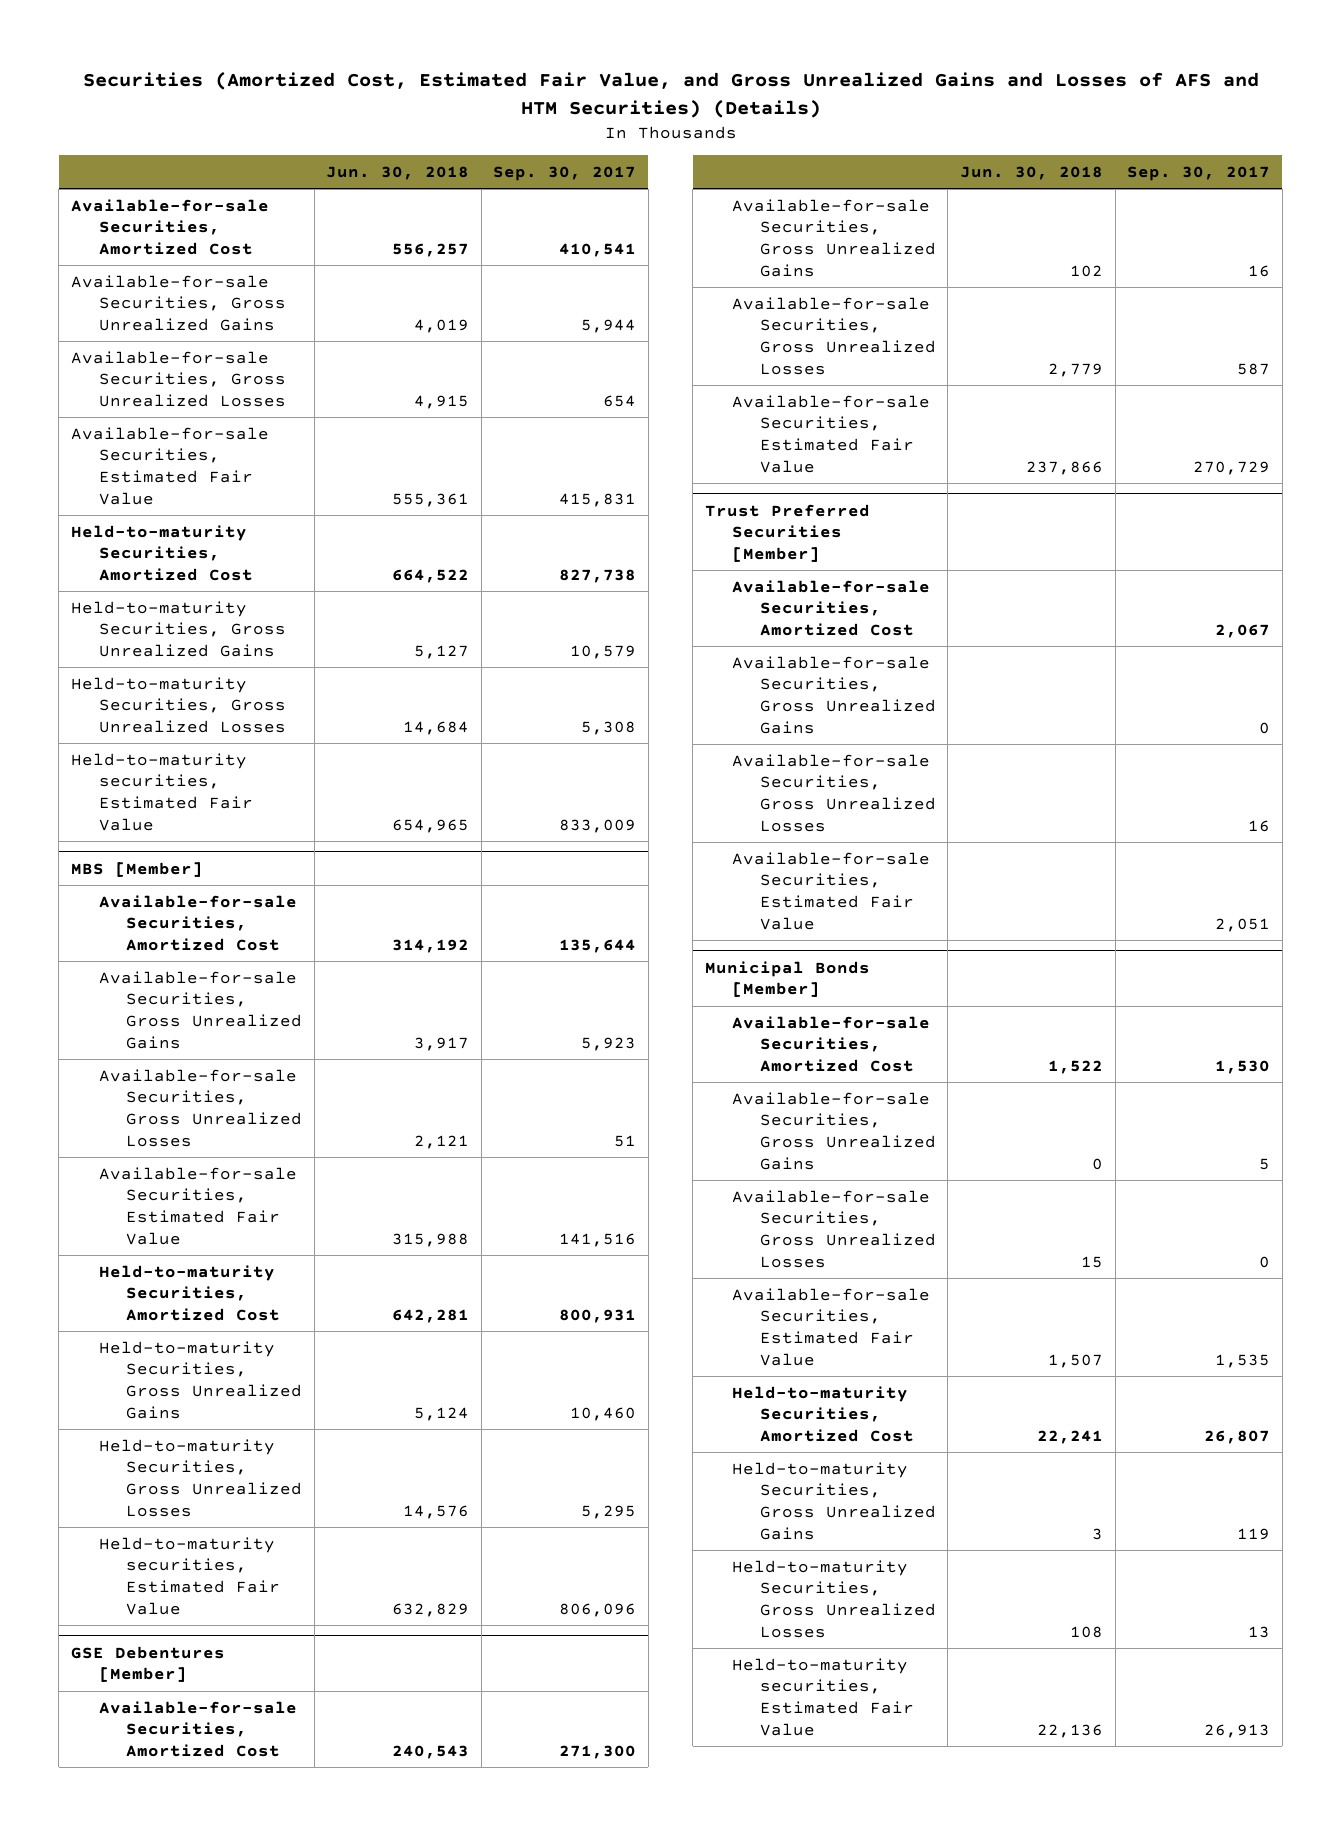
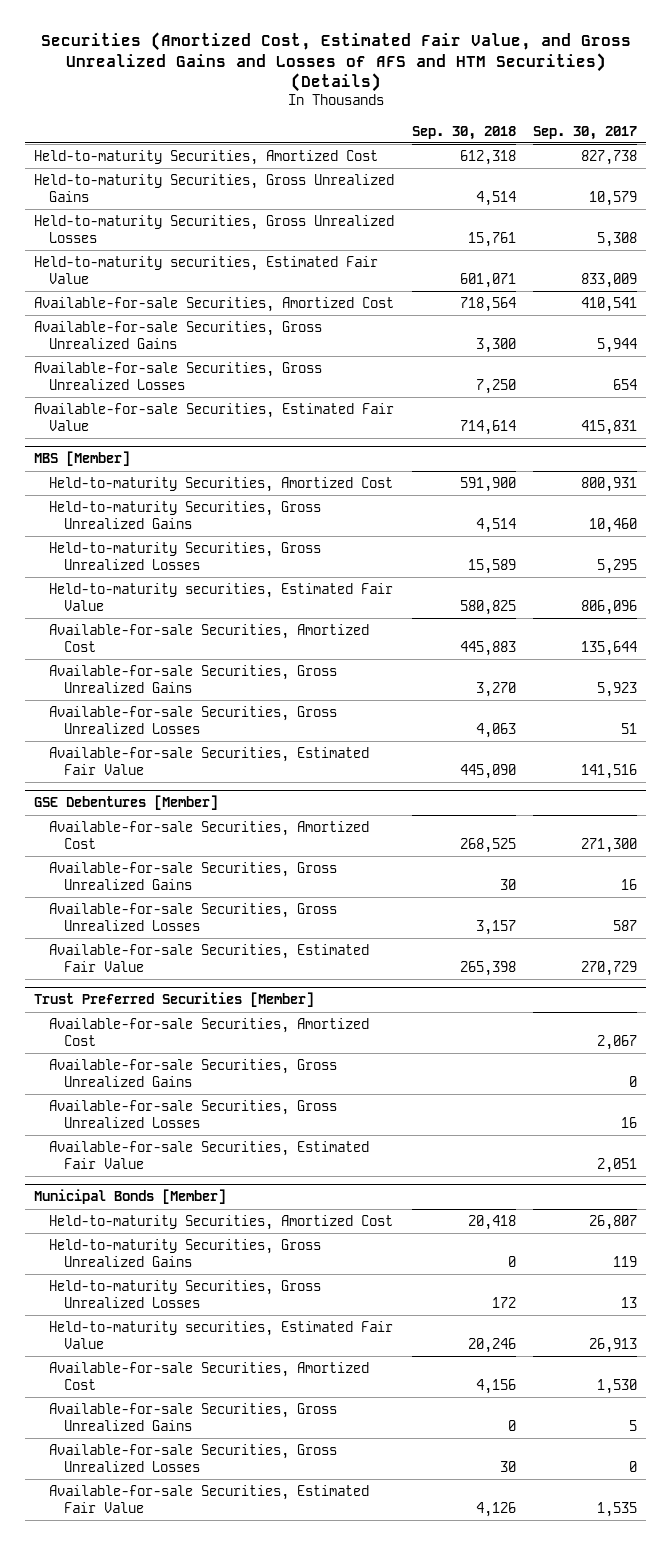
- | Jun. 30, 2018 | Sep. 30, 2017
+ | Sep. 30, 2018 | Sep. 30, 2017
moved down: Available-for-sale Securities, Amortized Cost | 718,564 | 410,541
moved down: Available-for-sale Securities, Gross Unrealized Gains | 3,300 | 5,944
moved down: Available-for-sale Securities, Gross Unrealized Losses | 7,250 | 654
moved down: Available-for-sale Securities, Estimated Fair Value | 714,614 | 415,831
@ MBS [Member]
moved down: Available-for-sale Securities, Amortized Cost | 445,883 | 135,644
moved down: Available-for-sale Securities, Gross Unrealized Gains | 3,270 | 5,923
moved down: Available-for-sale Securities, Gross Unrealized Losses | 4,063 | 51
moved down: Available-for-sale Securities, Estimated Fair Value | 445,090 | 141,516
@ Municipal Bonds [Member]
moved down: Available-for-sale Securities, Amortized Cost | 4,156 | 1,530
moved down: Available-for-sale Securities, Gross Unrealized Gains | 0 | 5
moved down: Available-for-sale Securities, Gross Unrealized Losses | 30 | 0
moved down: Available-for-sale Securities, Estimated Fair Value | 4,126 | 1,535

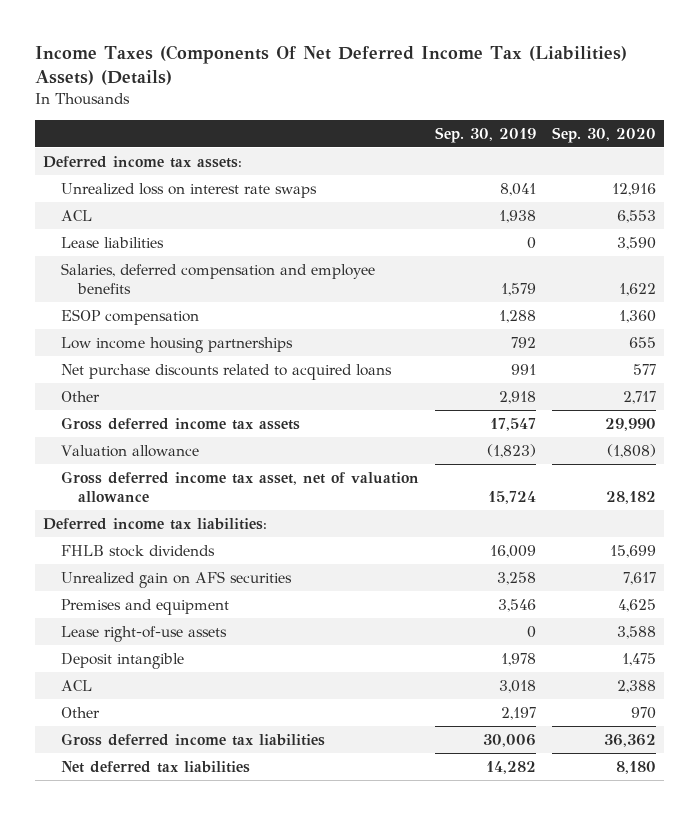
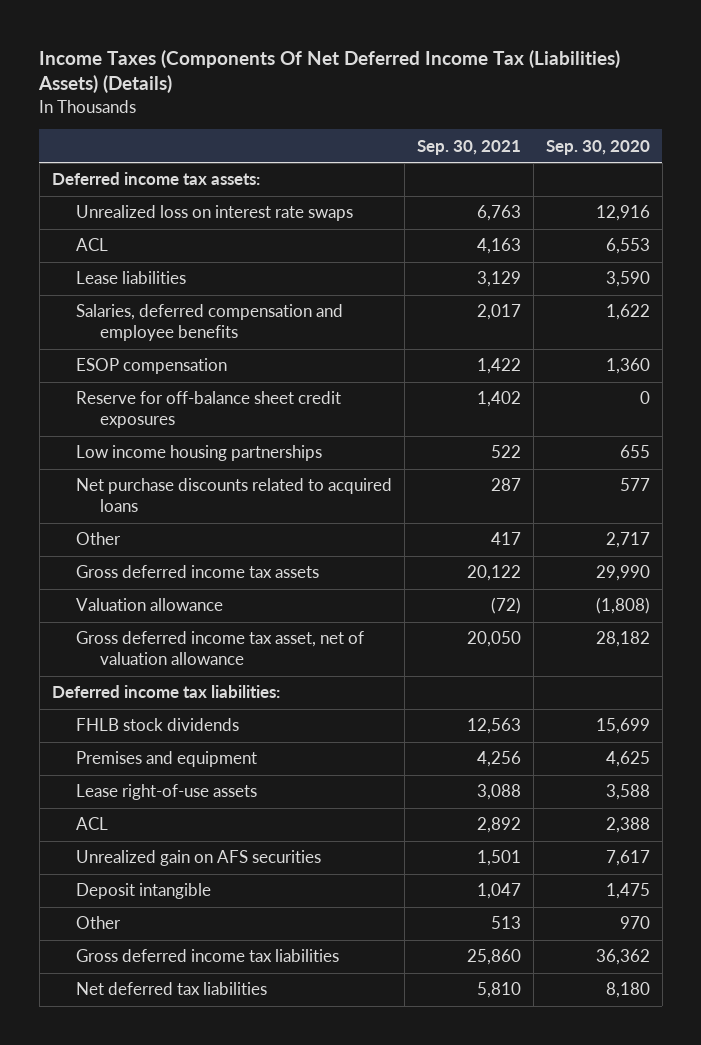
- | Sep. 30, 2019 | Sep. 30, 2020
+ | Sep. 30, 2021 | Sep. 30, 2020
+ Reserve for off-balance sheet credit exposures | 1,402 | 0
moved down: Unrealized gain on AFS securities | 1,501 | 7,617
moved down: Deposit intangible | 1,047 | 1,475

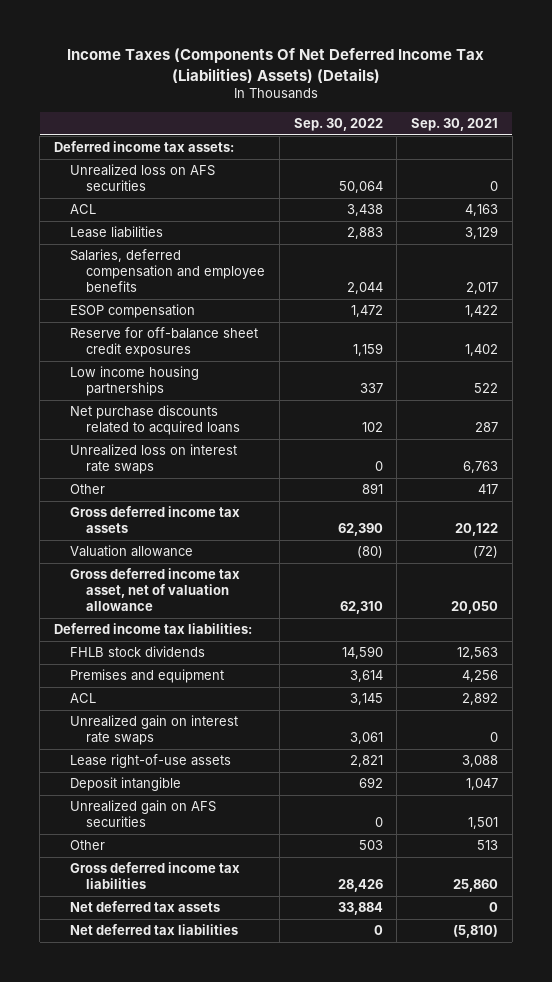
- | Sep. 30, 2021 | Sep. 30, 2020
+ | Sep. 30, 2022 | Sep. 30, 2021
+ Unrealized loss on AFS securities | 50,064 | 0
moved down: Unrealized loss on interest rate swaps | 0 | 6,763
+ Unrealized gain on interest rate swaps | 3,061 | 0
moved down: Lease right-of-use assets | 2,821 | 3,088
moved down: Unrealized gain on AFS securities | 0 | 1,501
- Net deferred tax liabilities | 5,810 | 8,180
+ Net deferred tax assets | 33,884 | 0
+ Net deferred tax liabilities | 0 | (5,810)

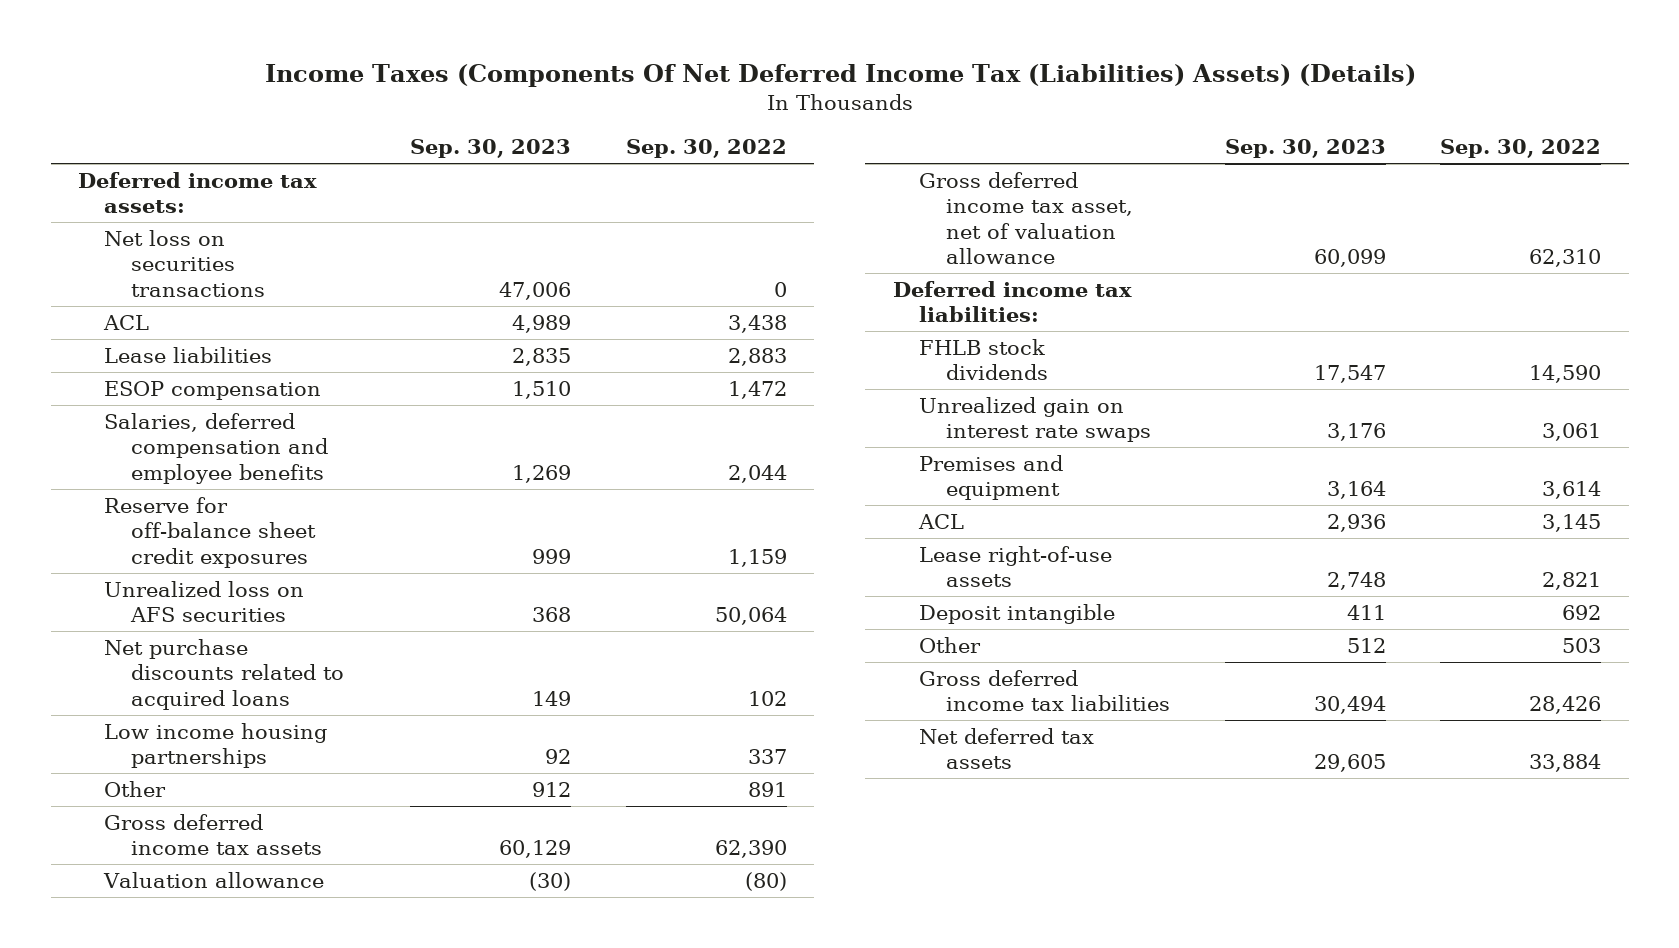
- | Sep. 30, 2022 | Sep. 30, 2021
+ | Sep. 30, 2023 | Sep. 30, 2022
+ Net loss on securities transactions | 47,006 | 0
moved down: Salaries, deferred compensation and employee benefits | 1,269 | 2,044
moved down: Unrealized loss on AFS securities | 368 | 50,064
- Unrealized loss on interest rate swaps | 0 | 6,763
moved down: Low income housing partnerships | 92 | 337
moved up: Unrealized gain on interest rate swaps | 3,176 | 3,061
- Unrealized gain on AFS securities | 0 | 1,501
- Net deferred tax liabilities | 0 | (5,810)

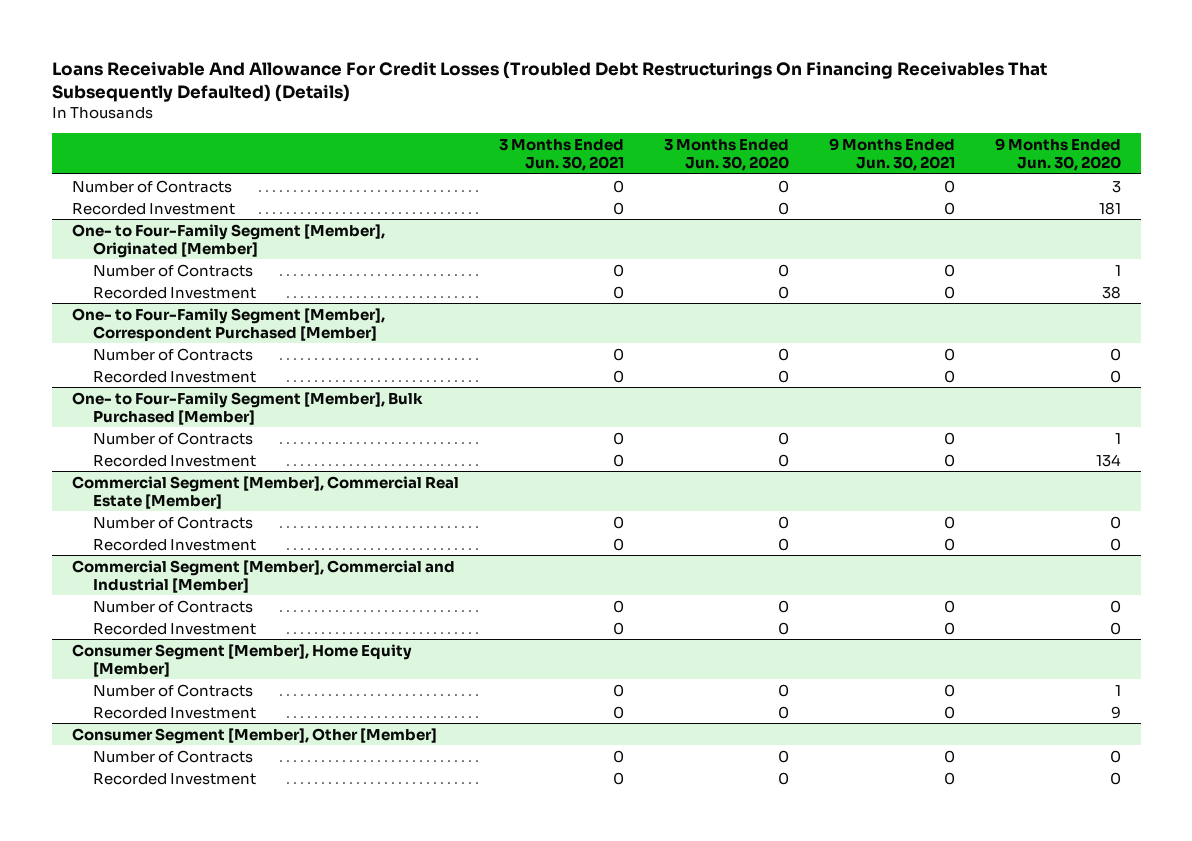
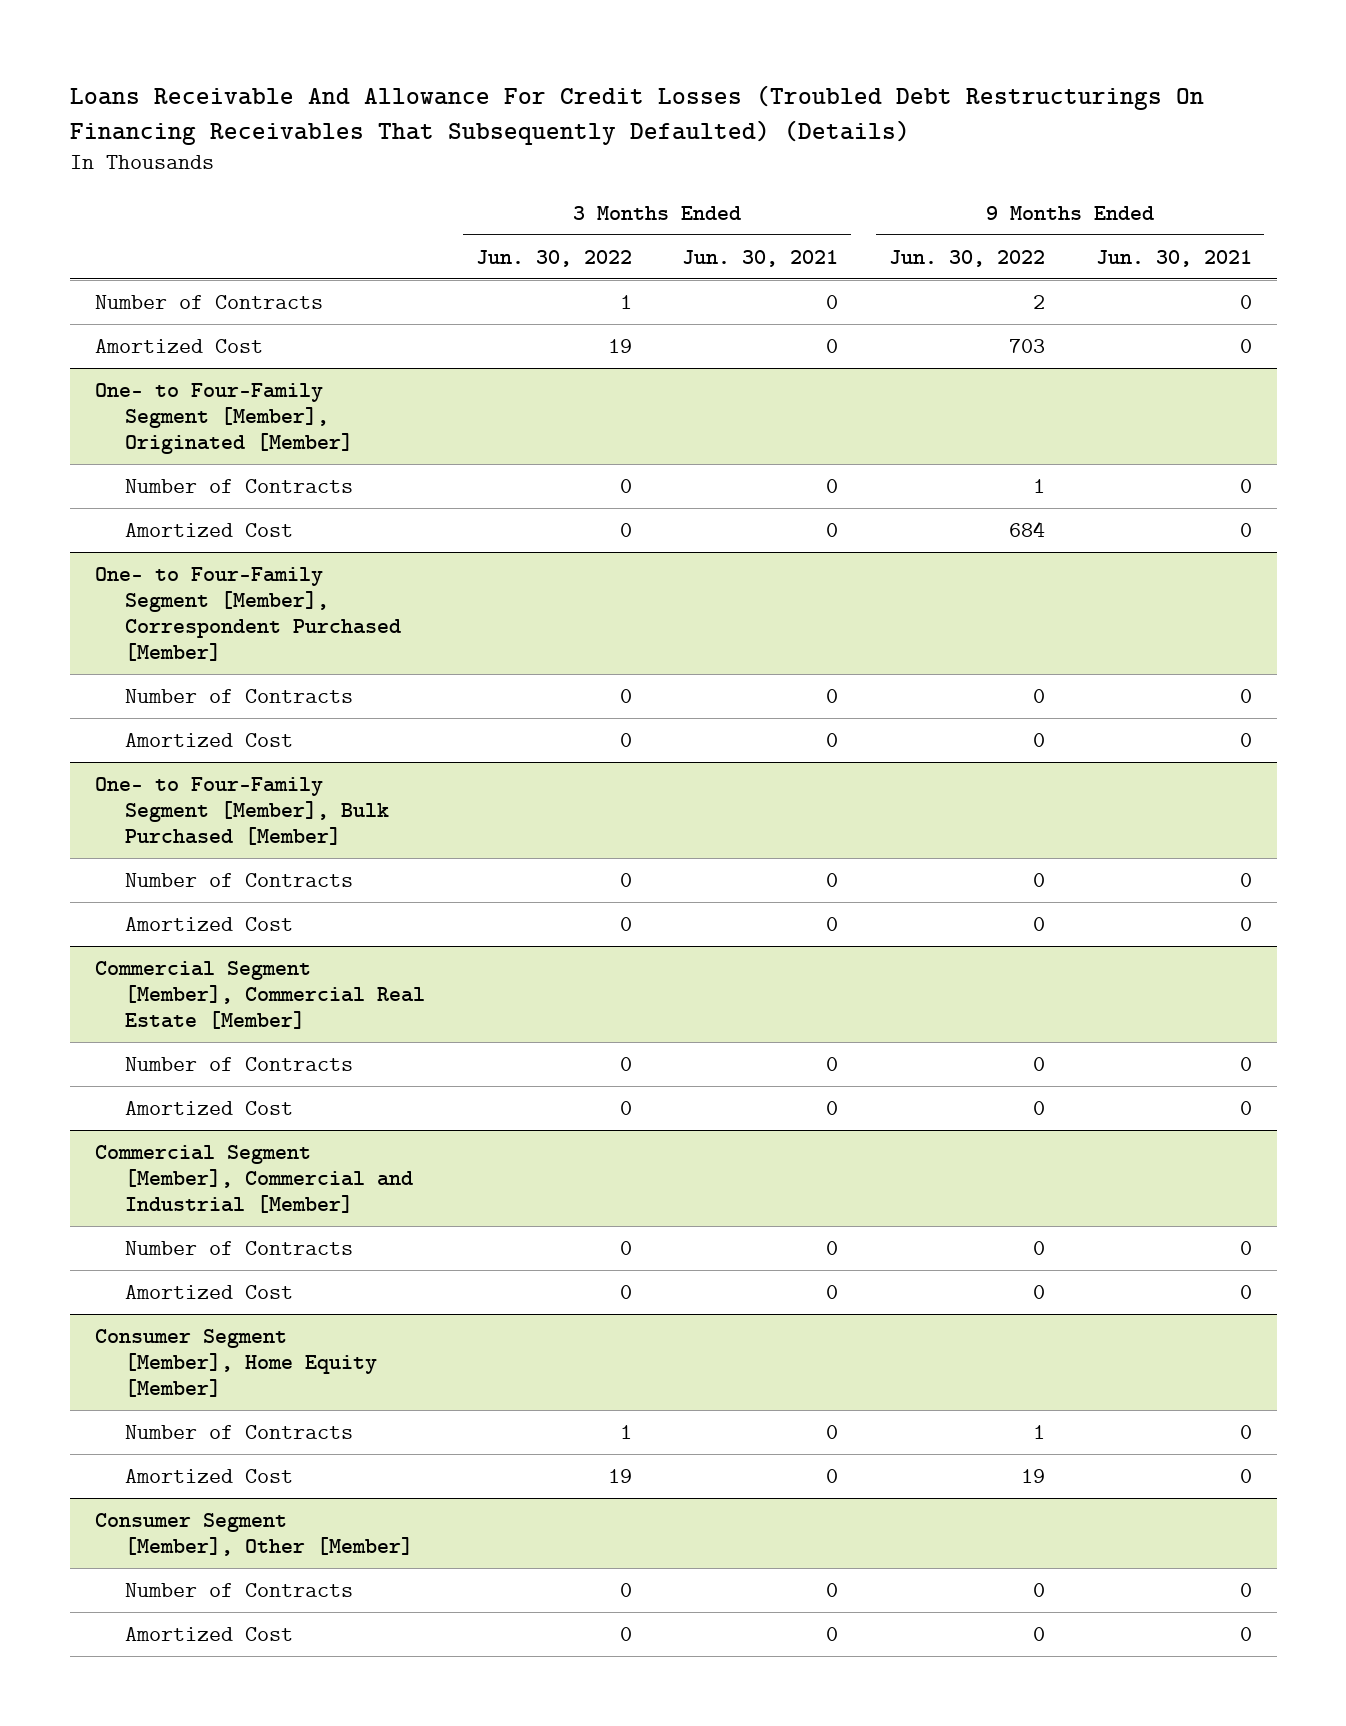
- | 3 Months Ended Jun. 30, 2021 | 3 Months Ended Jun. 30, 2020 | 9 Months Ended Jun. 30, 2021 | 9 Months Ended Jun. 30, 2020
+ | 3 Months Ended Jun. 30, 2022 | 3 Months Ended Jun. 30, 2021 | 9 Months Ended Jun. 30, 2022 | 9 Months Ended Jun. 30, 2021
- Recorded Investment | 0 | 0 | 0 | 181
+ Amortized Cost | 19 | 0 | 703 | 0
@ One- to Four-Family Segment [Member], Originated [Member]
- Recorded Investment | 0 | 0 | 0 | 38
+ Amortized Cost | 0 | 0 | 684 | 0
@ One- to Four-Family Segment [Member], Correspondent Purchased [Member]
- Recorded Investment | 0 | 0 | 0 | 0
+ Amortized Cost | 0 | 0 | 0 | 0
@ One- to Four-Family Segment [Member], Bulk Purchased [Member]
- Recorded Investment | 0 | 0 | 0 | 134
+ Amortized Cost | 0 | 0 | 0 | 0
@ Commercial Segment [Member], Commercial Real Estate [Member]
- Recorded Investment | 0 | 0 | 0 | 0
+ Amortized Cost | 0 | 0 | 0 | 0
@ Commercial Segment [Member], Commercial and Industrial [Member]
- Recorded Investment | 0 | 0 | 0 | 0
+ Amortized Cost | 0 | 0 | 0 | 0
@ Consumer Segment [Member], Home Equity [Member]
- Recorded Investment | 0 | 0 | 0 | 9
+ Amortized Cost | 19 | 0 | 19 | 0
@ Consumer Segment [Member], Other [Member]
- Recorded Investment | 0 | 0 | 0 | 0
+ Amortized Cost | 0 | 0 | 0 | 0

